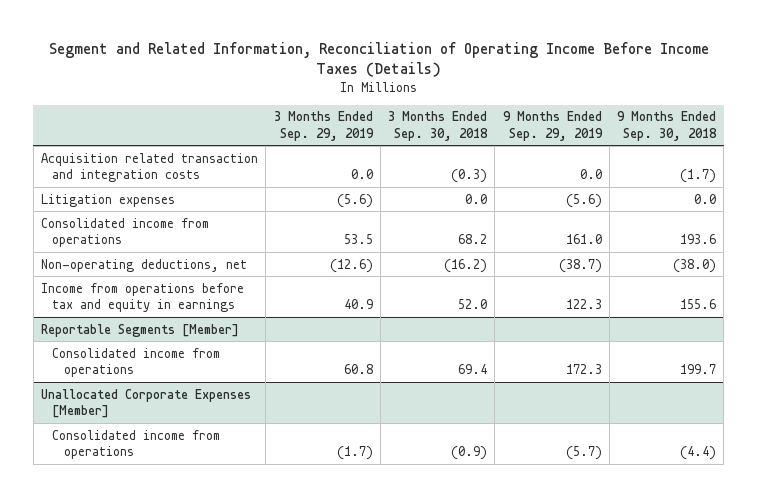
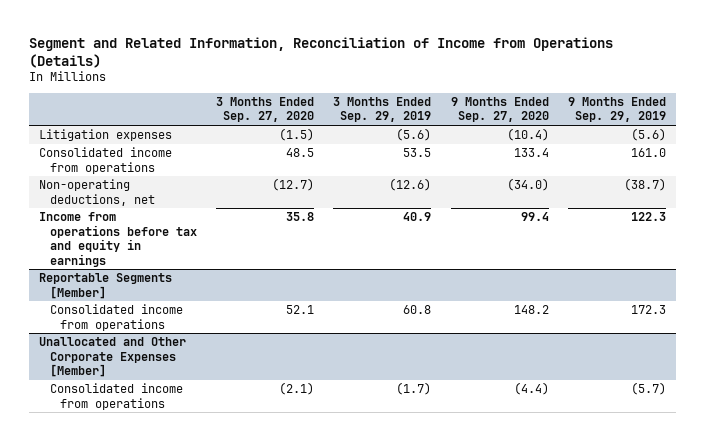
- Segment and Related Information, Reconciliation of Operating Income Before Income Taxes (Details)
+ Segment and Related Information, Reconciliation of Income from Operations (Details)
- | 3 Months Ended Sep. 29, 2019 | 3 Months Ended Sep. 30, 2018 | 9 Months Ended Sep. 29, 2019 | 9 Months Ended Sep. 30, 2018
+ | 3 Months Ended Sep. 27, 2020 | 3 Months Ended Sep. 29, 2019 | 9 Months Ended Sep. 27, 2020 | 9 Months Ended Sep. 29, 2019
- Acquisition related transaction and integration costs | 0.0 | (0.3) | 0.0 | (1.7)
- Unallocated Corporate Expenses [Member]
+ Unallocated and Other Corporate Expenses [Member]

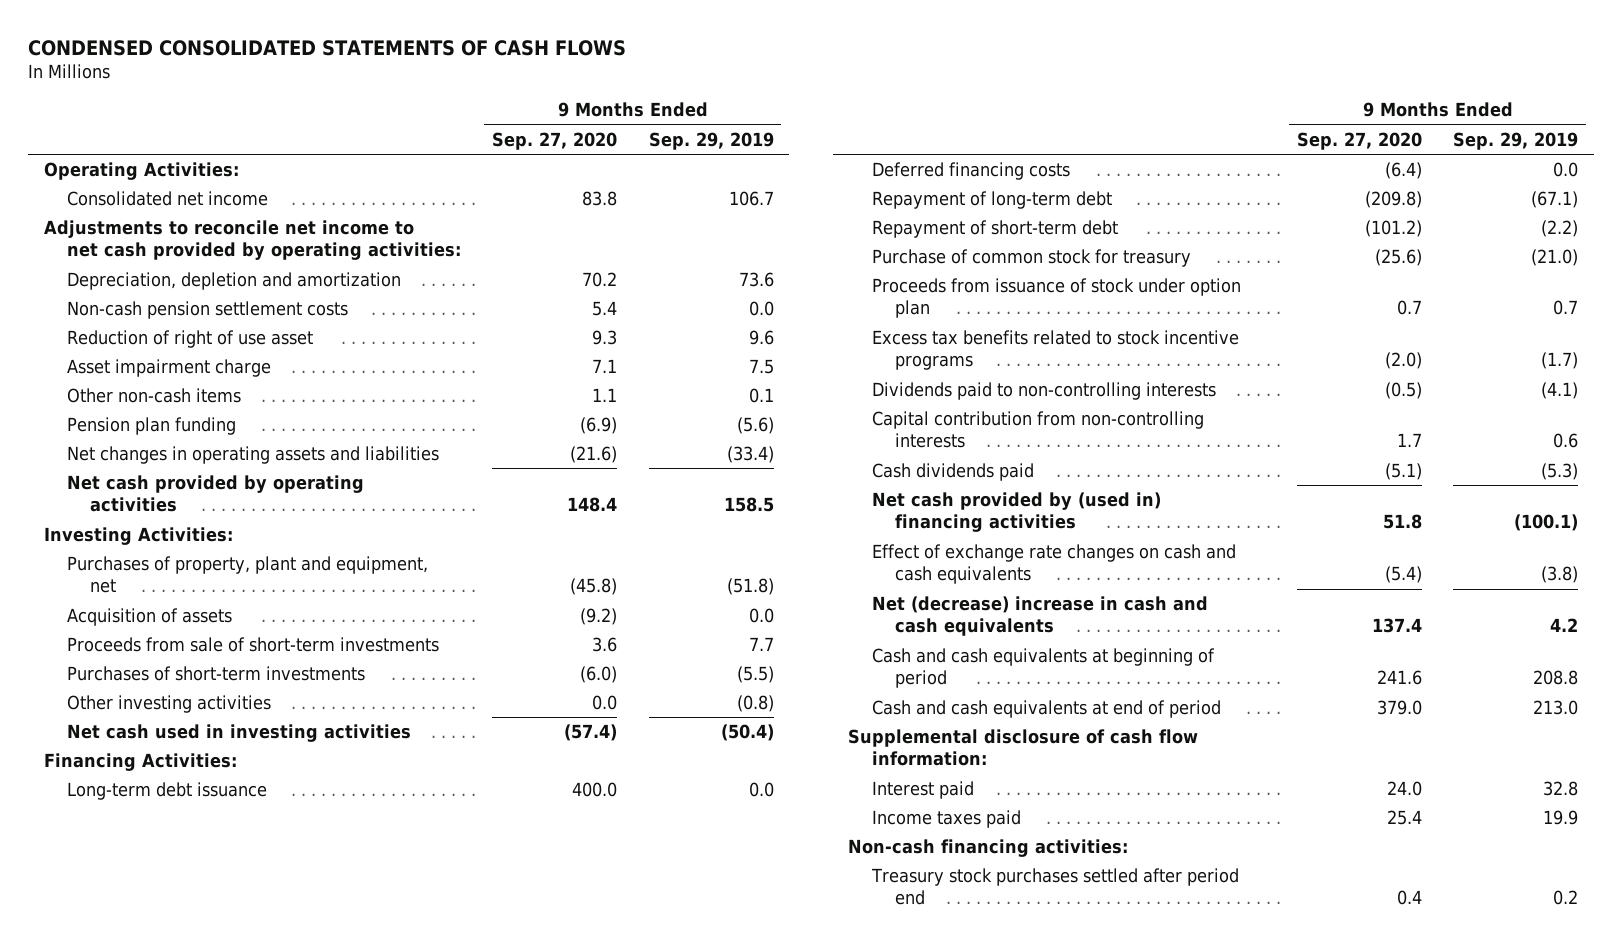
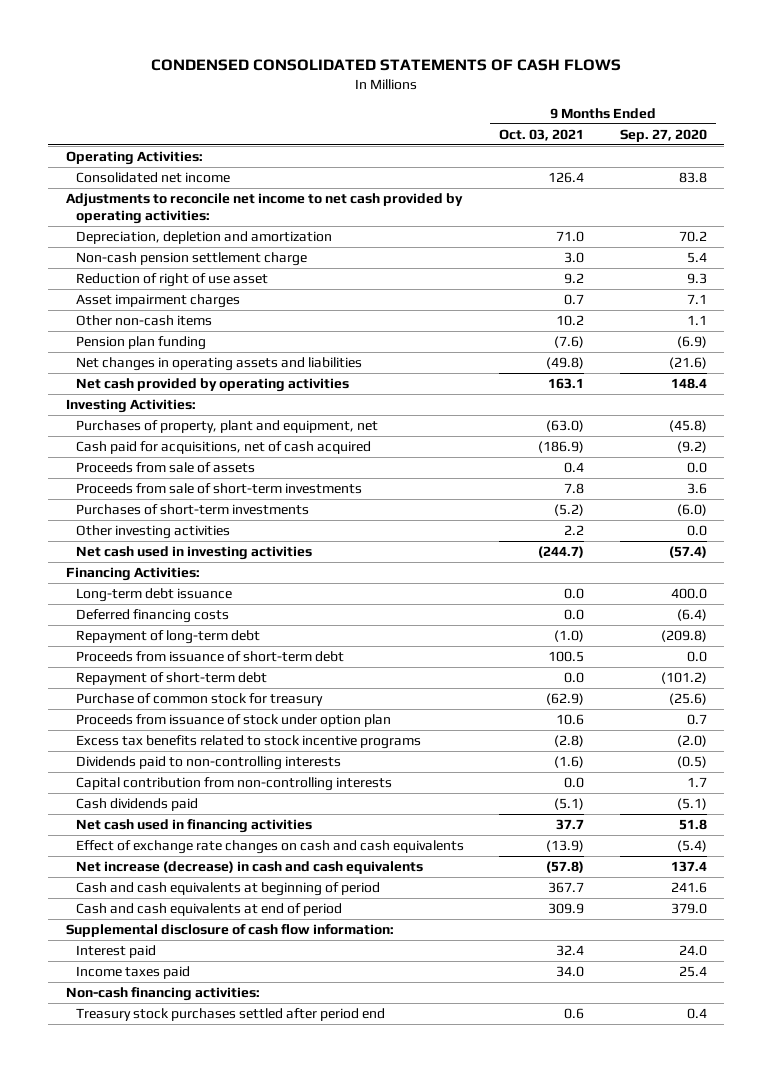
- | 9 Months Ended Sep. 27, 2020 | 9 Months Ended Sep. 29, 2019
+ | 9 Months Ended Oct. 03, 2021 | 9 Months Ended Sep. 27, 2020
- Non-cash pension settlement costs | 5.4 | 0.0
+ Non-cash pension settlement charge | 3.0 | 5.4
- Asset impairment charge | 7.1 | 7.5
+ Asset impairment charges | 0.7 | 7.1
- Acquisition of assets | (9.2) | 0.0
+ Cash paid for acquisitions, net of cash acquired | (186.9) | (9.2)
+ Proceeds from sale of assets | 0.4 | 0.0
+ Proceeds from issuance of short-term debt | 100.5 | 0.0
- Net cash provided by (used in) financing activities | 51.8 | (100.1)
+ Net cash used in financing activities | 37.7 | 51.8
- Net (decrease) increase in cash and cash equivalents | 137.4 | 4.2
+ Net increase (decrease) in cash and cash equivalents | (57.8) | 137.4

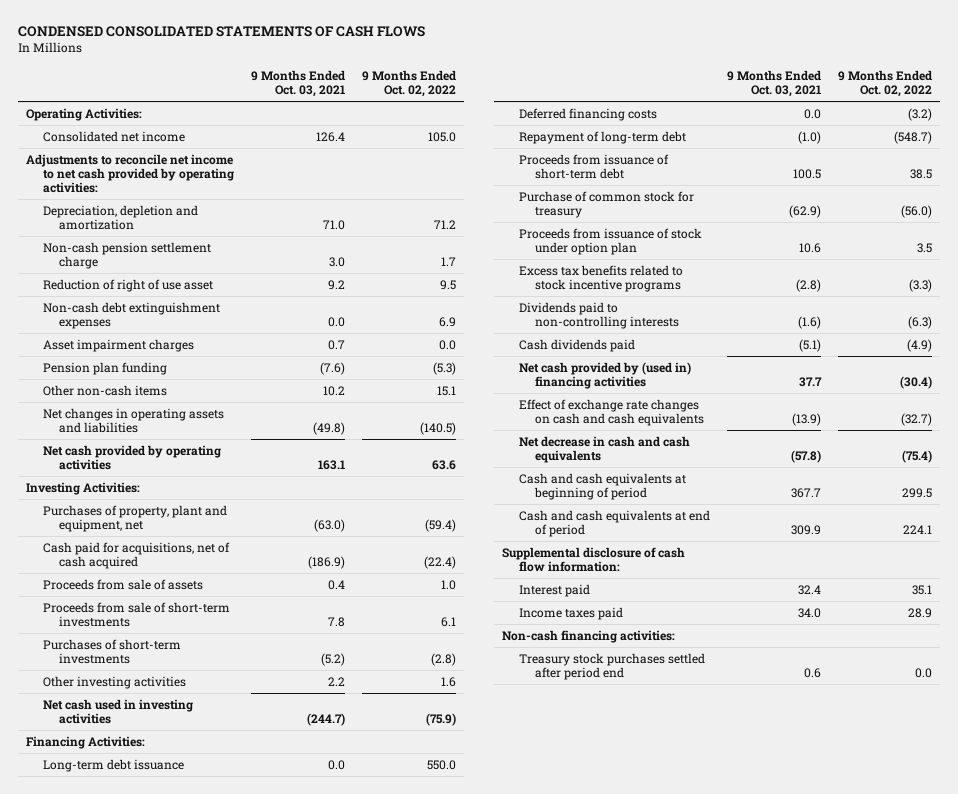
- | 9 Months Ended Oct. 03, 2021 | 9 Months Ended Sep. 27, 2020
+ | 9 Months Ended Oct. 03, 2021 | 9 Months Ended Oct. 02, 2022
+ Non-cash debt extinguishment expenses | 0.0 | 6.9
moved down: Other non-cash items | 10.2 | 15.1
- Repayment of short-term debt | 0.0 | (101.2)
- Capital contribution from non-controlling interests | 0.0 | 1.7
- Net cash used in financing activities | 37.7 | 51.8
+ Net cash provided by (used in) financing activities | 37.7 | (30.4)
- Net increase (decrease) in cash and cash equivalents | (57.8) | 137.4
+ Net decrease in cash and cash equivalents | (57.8) | (75.4)

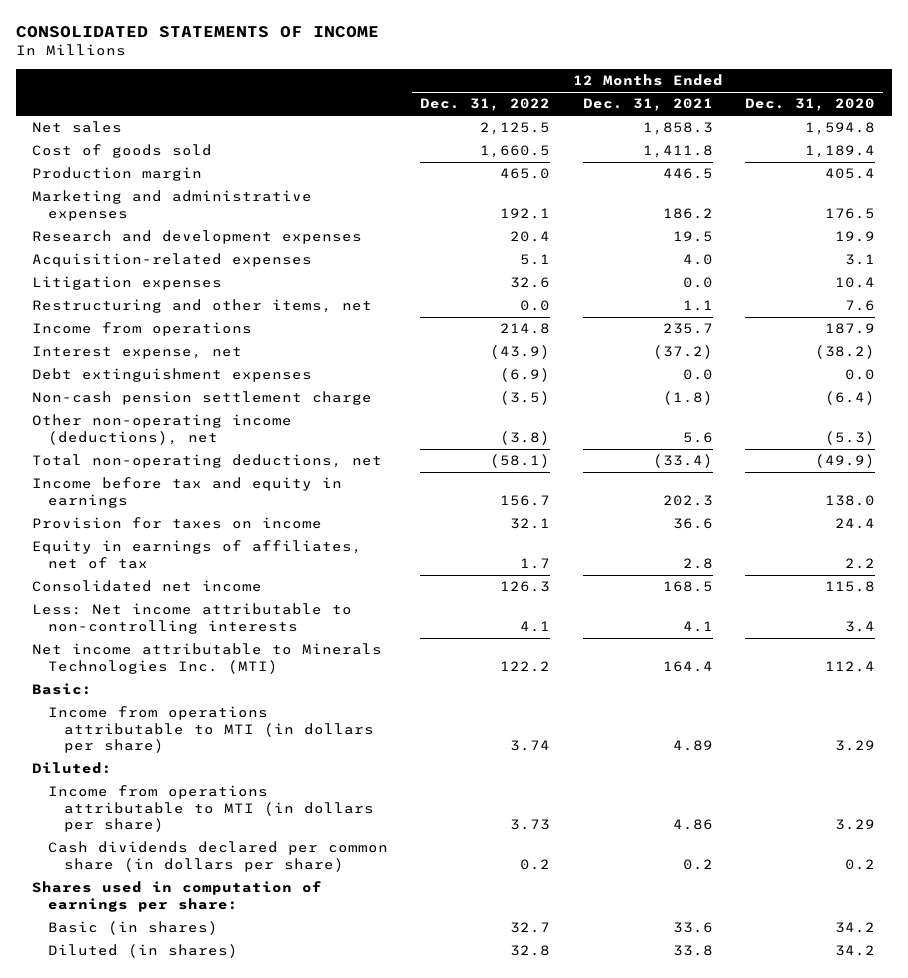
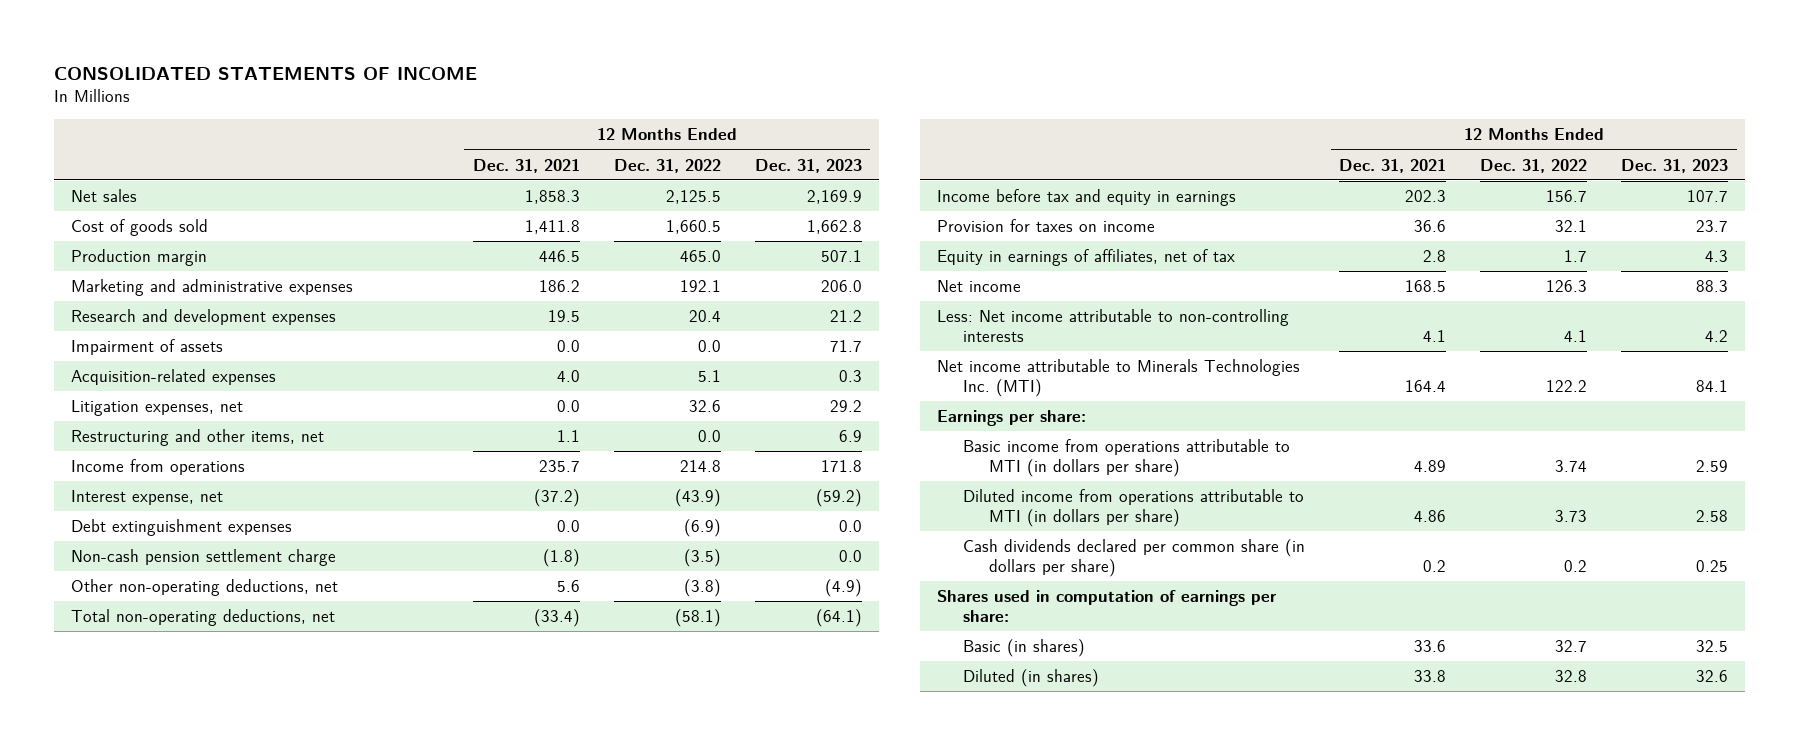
- | 12 Months Ended Dec. 31, 2022 | 12 Months Ended Dec. 31, 2021 | 12 Months Ended Dec. 31, 2020
+ | 12 Months Ended Dec. 31, 2021 | 12 Months Ended Dec. 31, 2022 | 12 Months Ended Dec. 31, 2023
+ Impairment of assets | 0.0 | 0.0 | 71.7
- Litigation expenses | 32.6 | 0.0 | 10.4
+ Litigation expenses, net | 0.0 | 32.6 | 29.2
- Other non-operating income (deductions), net | (3.8) | 5.6 | (5.3)
+ Other non-operating deductions, net | 5.6 | (3.8) | (4.9)
- Consolidated net income | 126.3 | 168.5 | 115.8
+ Net income | 168.5 | 126.3 | 88.3
- Basic:
- Income from operations attributable to MTI (in dollars per share) | 3.74 | 4.89 | 3.29
- Diluted:
- Income from operations attributable to MTI (in dollars per share) | 3.73 | 4.86 | 3.29
+ Earnings per share:
+ Basic income from operations attributable to MTI (in dollars per share) | 4.89 | 3.74 | 2.59
+ Diluted income from operations attributable to MTI (in dollars per share) | 4.86 | 3.73 | 2.58

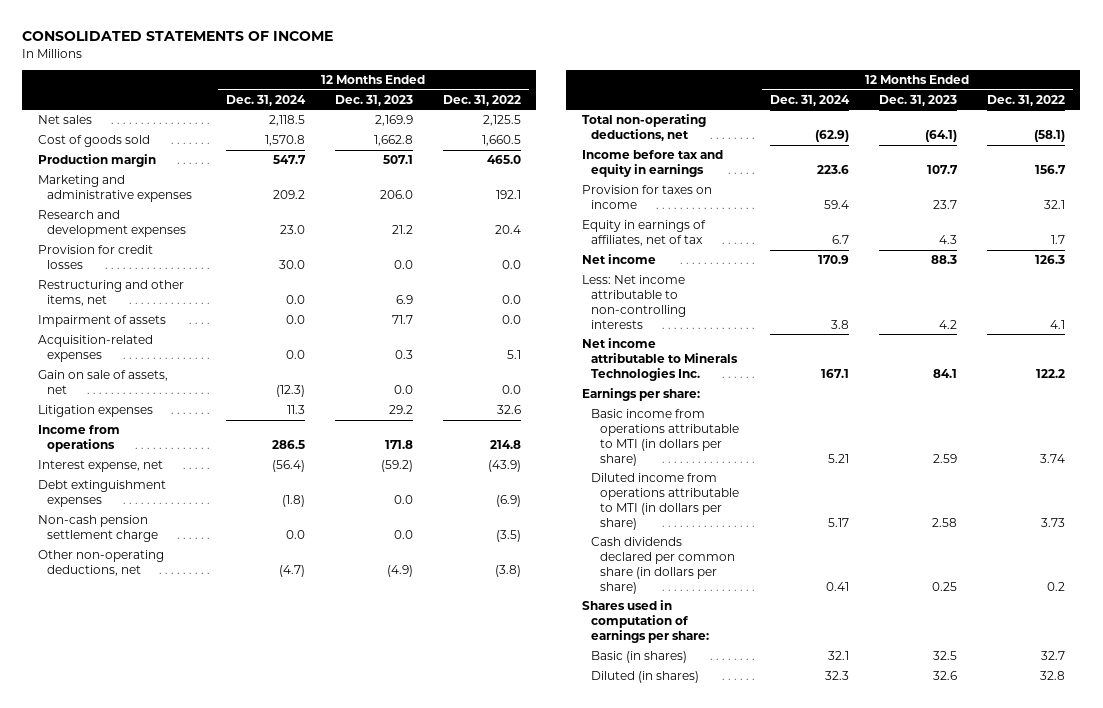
- | 12 Months Ended Dec. 31, 2021 | 12 Months Ended Dec. 31, 2022 | 12 Months Ended Dec. 31, 2023
+ | 12 Months Ended Dec. 31, 2024 | 12 Months Ended Dec. 31, 2023 | 12 Months Ended Dec. 31, 2022
+ Provision for credit losses | 30.0 | 0.0 | 0.0
moved up: Restructuring and other items, net | 0.0 | 6.9 | 0.0
- Litigation expenses, net | 0.0 | 32.6 | 29.2
+ Gain on sale of assets, net | (12.3) | 0.0 | 0.0
+ Litigation expenses | 11.3 | 29.2 | 32.6
- Net income attributable to Minerals Technologies Inc. (MTI) | 164.4 | 122.2 | 84.1
+ Net income attributable to Minerals Technologies Inc. | 167.1 | 84.1 | 122.2

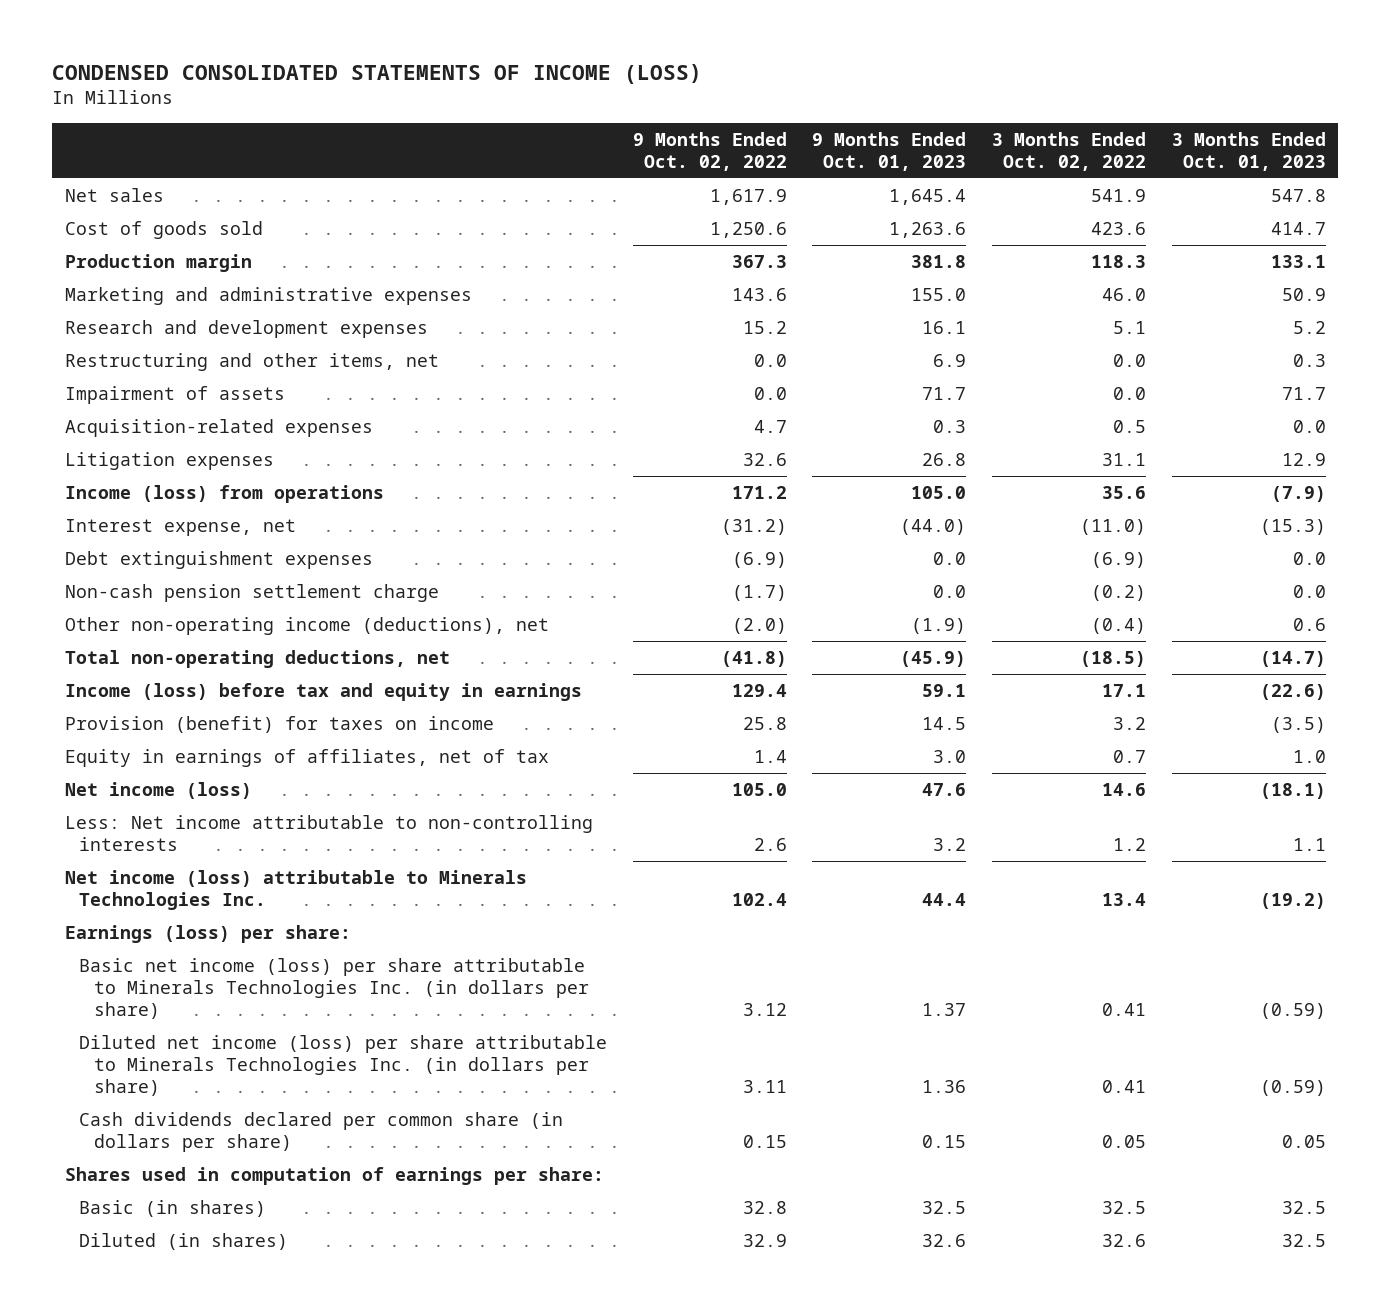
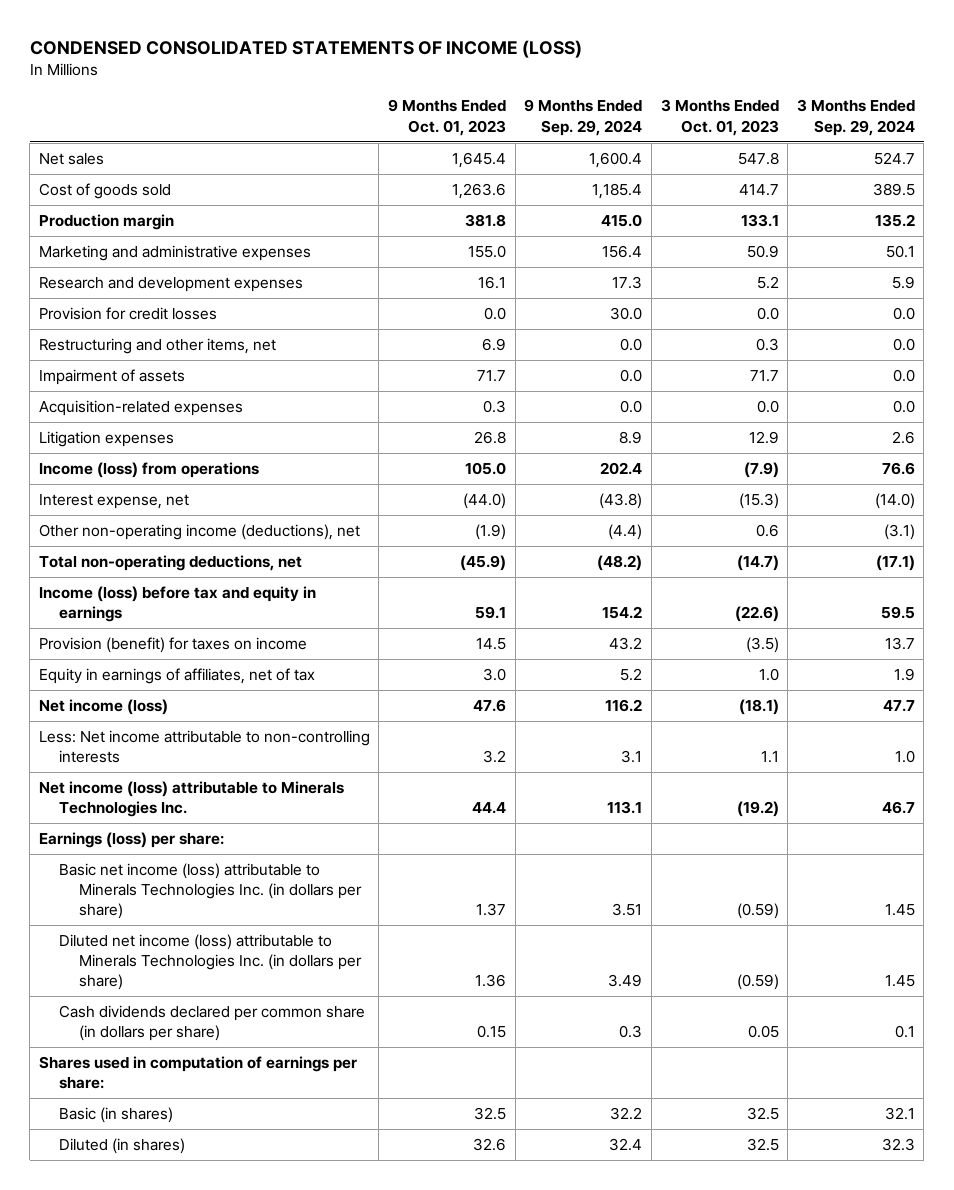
- | 9 Months Ended Oct. 02, 2022 | 9 Months Ended Oct. 01, 2023 | 3 Months Ended Oct. 02, 2022 | 3 Months Ended Oct. 01, 2023
+ | 9 Months Ended Oct. 01, 2023 | 9 Months Ended Sep. 29, 2024 | 3 Months Ended Oct. 01, 2023 | 3 Months Ended Sep. 29, 2024
+ Provision for credit losses | 0.0 | 30.0 | 0.0 | 0.0
- Debt extinguishment expenses | (6.9) | 0.0 | (6.9) | 0.0
- Non-cash pension settlement charge | (1.7) | 0.0 | (0.2) | 0.0
- Basic net income (loss) per share attributable to Minerals Technologies Inc. (in dollars per share) | 3.12 | 1.37 | 0.41 | (0.59)
- Diluted net income (loss) per share attributable to Minerals Technologies Inc. (in dollars per share) | 3.11 | 1.36 | 0.41 | (0.59)
+ Basic net income (loss) attributable to Minerals Technologies Inc. (in dollars per share) | 1.37 | 3.51 | (0.59) | 1.45
+ Diluted net income (loss) attributable to Minerals Technologies Inc. (in dollars per share) | 1.36 | 3.49 | (0.59) | 1.45

